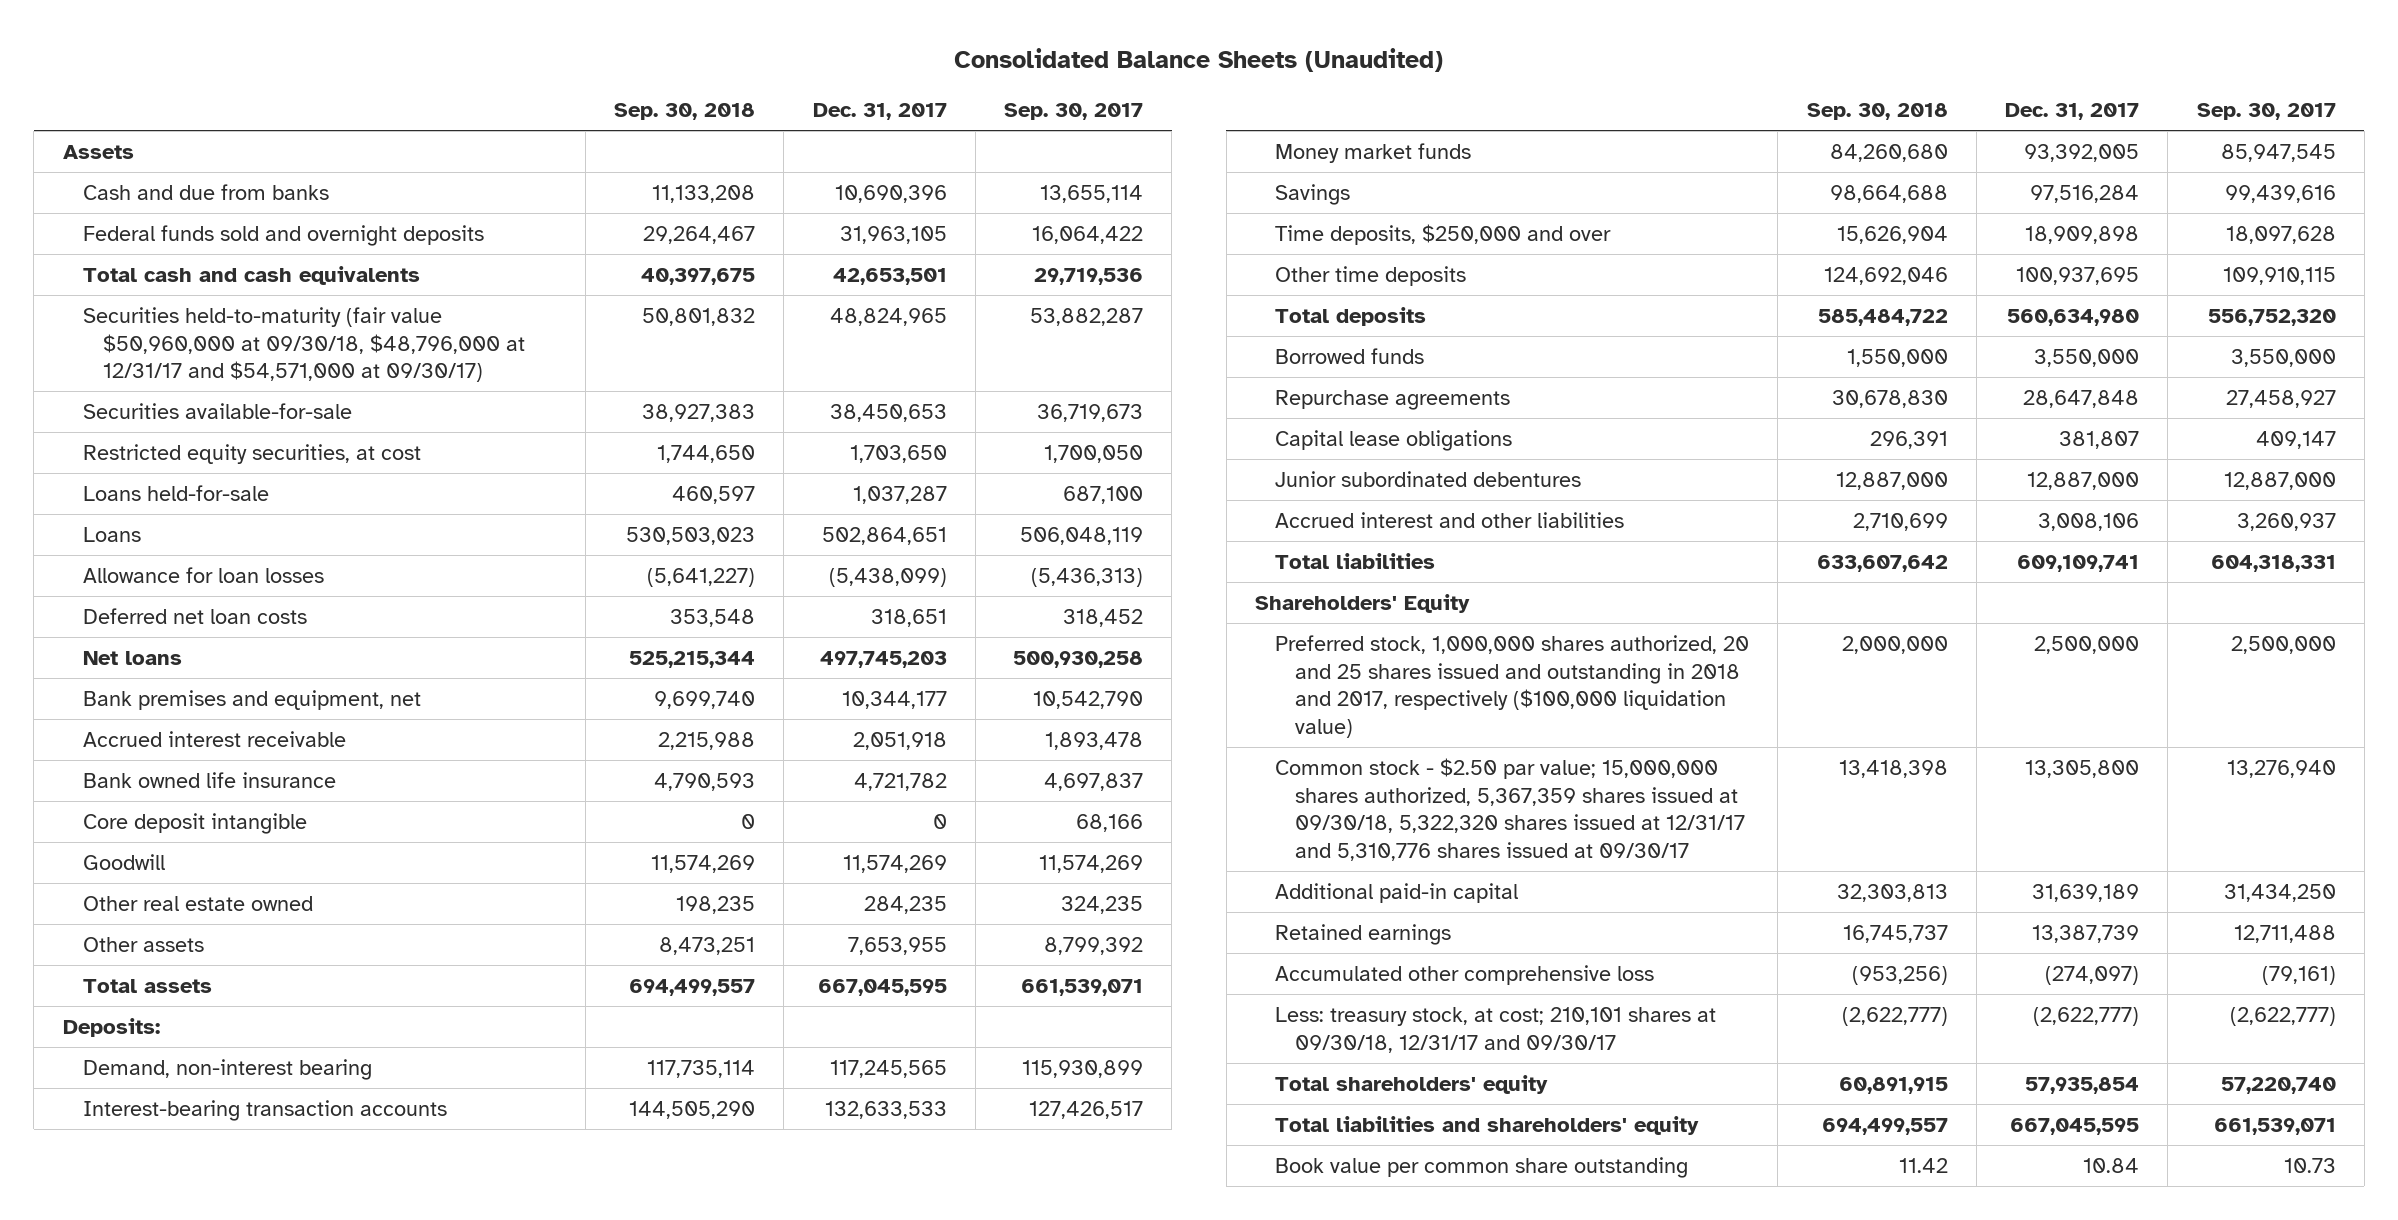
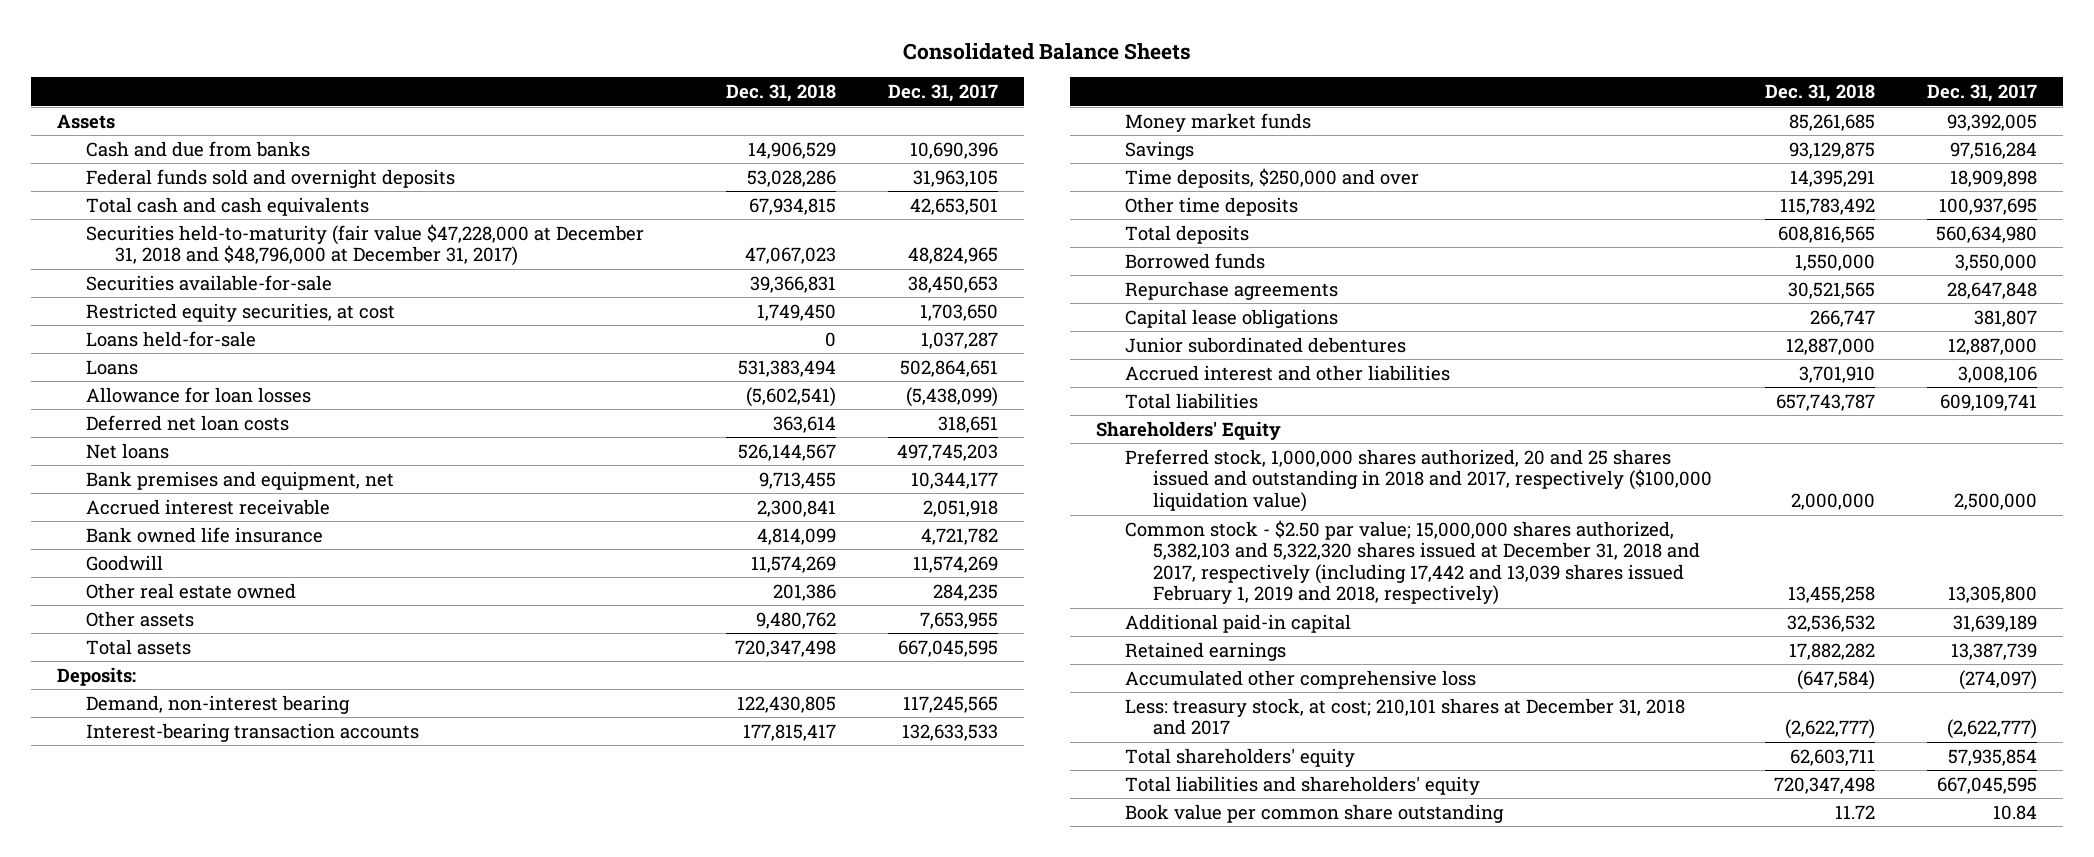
- Consolidated Balance Sheets (Unaudited)
+ Consolidated Balance Sheets
- | Sep. 30, 2018 | Dec. 31, 2017 | Sep. 30, 2017
+ | Dec. 31, 2018 | Dec. 31, 2017
- Securities held-to-maturity (fair value $50,960,000 at 09/30/18, $48,796,000 at 12/31/17 and $54,571,000 at 09/30/17) | 50,801,832 | 48,824,965 | 53,882,287
+ Securities held-to-maturity (fair value $47,228,000 at December 31, 2018 and $48,796,000 at December 31, 2017) | 47,067,023 | 48,824,965
- Core deposit intangible | 0 | 0 | 68,166
- Common stock - $2.50 par value; 15,000,000 shares authorized, 5,367,359 shares issued at 09/30/18, 5,322,320 shares issued at 12/31/17 and 5,310,776 shares issued at 09/30/17 | 13,418,398 | 13,305,800 | 13,276,940
+ Common stock - $2.50 par value; 15,000,000 shares authorized, 5,382,103 and 5,322,320 shares issued at December 31, 2018 and 2017, respectively (including 17,442 and 13,039 shares issued February 1, 2019 and 2018, respectively) | 13,455,258 | 13,305,800
- Less: treasury stock, at cost; 210,101 shares at 09/30/18, 12/31/17 and 09/30/17 | (2,622,777) | (2,622,777) | (2,622,777)
+ Less: treasury stock, at cost; 210,101 shares at December 31, 2018 and 2017 | (2,622,777) | (2,622,777)

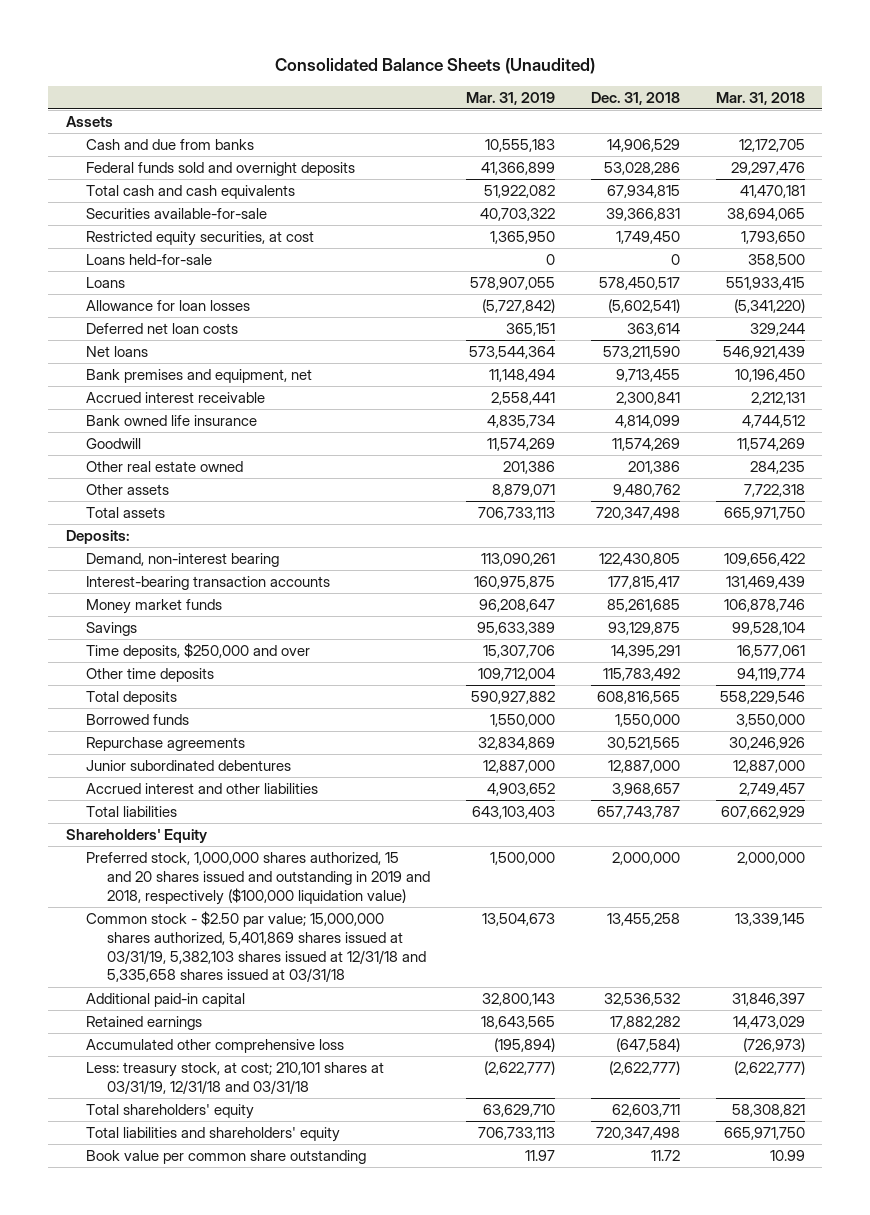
- Consolidated Balance Sheets
+ Consolidated Balance Sheets (Unaudited)
- | Dec. 31, 2018 | Dec. 31, 2017
+ | Mar. 31, 2019 | Dec. 31, 2018 | Mar. 31, 2018
- Securities held-to-maturity (fair value $47,228,000 at December 31, 2018 and $48,796,000 at December 31, 2017) | 47,067,023 | 48,824,965
- Loans | 531,383,494 | 502,864,651
+ Loans | 578,907,055 | 578,450,517 | 551,933,415
- Net loans | 526,144,567 | 497,745,203
+ Net loans | 573,544,364 | 573,211,590 | 546,921,439
- Capital lease obligations | 266,747 | 381,807
- Accrued interest and other liabilities | 3,701,910 | 3,008,106
+ Accrued interest and other liabilities | 4,903,652 | 3,968,657 | 2,749,457
- Preferred stock, 1,000,000 shares authorized, 20 and 25 shares issued and outstanding in 2018 and 2017, respectively ($100,000 liquidation value) | 2,000,000 | 2,500,000
- Common stock - $2.50 par value; 15,000,000 shares authorized, 5,382,103 and 5,322,320 shares issued at December 31, 2018 and 2017, respectively (including 17,442 and 13,039 shares issued February 1, 2019 and 2018, respectively) | 13,455,258 | 13,305,800
+ Preferred stock, 1,000,000 shares authorized, 15 and 20 shares issued and outstanding in 2019 and 2018, respectively ($100,000 liquidation value) | 1,500,000 | 2,000,000 | 2,000,000
+ Common stock - $2.50 par value; 15,000,000 shares authorized, 5,401,869 shares issued at 03/31/19, 5,382,103 shares issued at 12/31/18 and 5,335,658 shares issued at 03/31/18 | 13,504,673 | 13,455,258 | 13,339,145
- Less: treasury stock, at cost; 210,101 shares at December 31, 2018 and 2017 | (2,622,777) | (2,622,777)
+ Less: treasury stock, at cost; 210,101 shares at 03/31/19, 12/31/18 and 03/31/18 | (2,622,777) | (2,622,777) | (2,622,777)

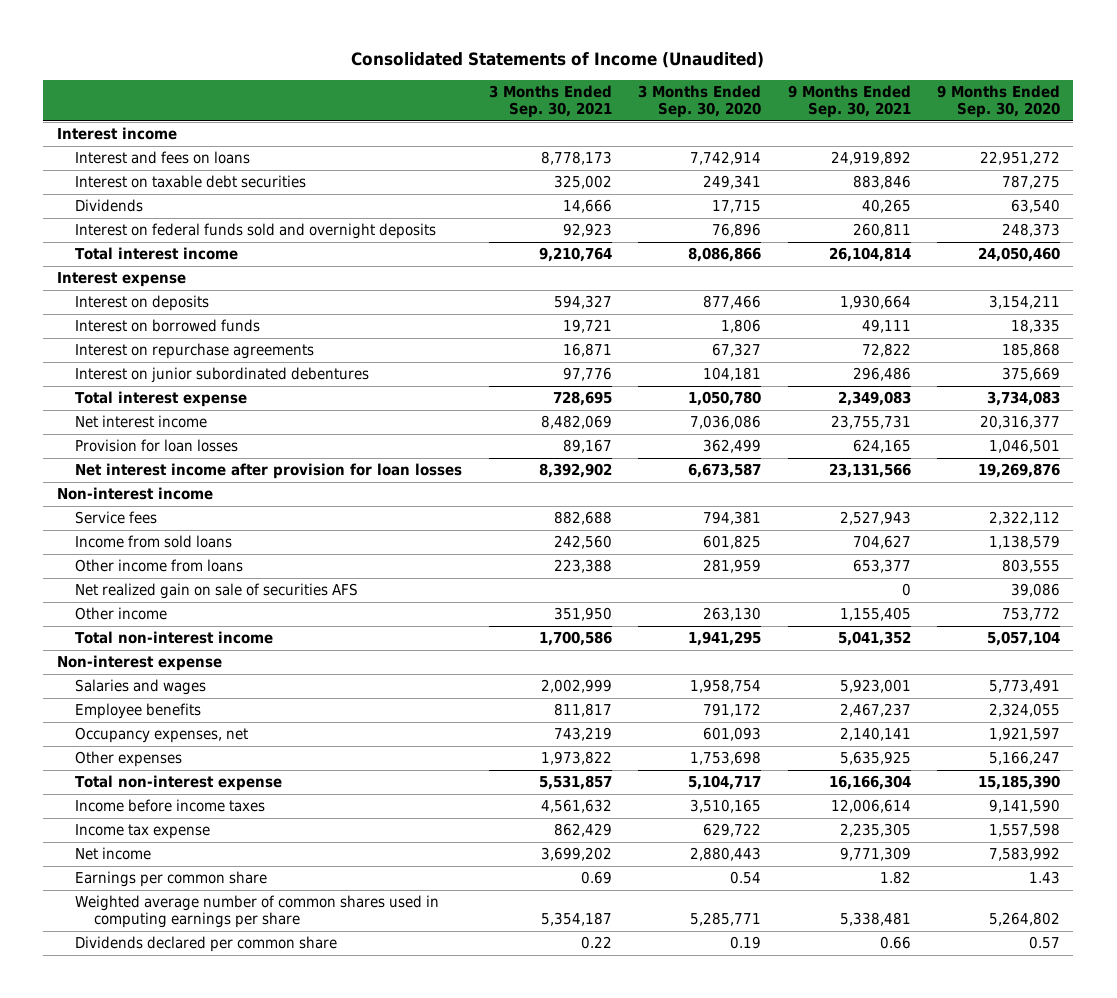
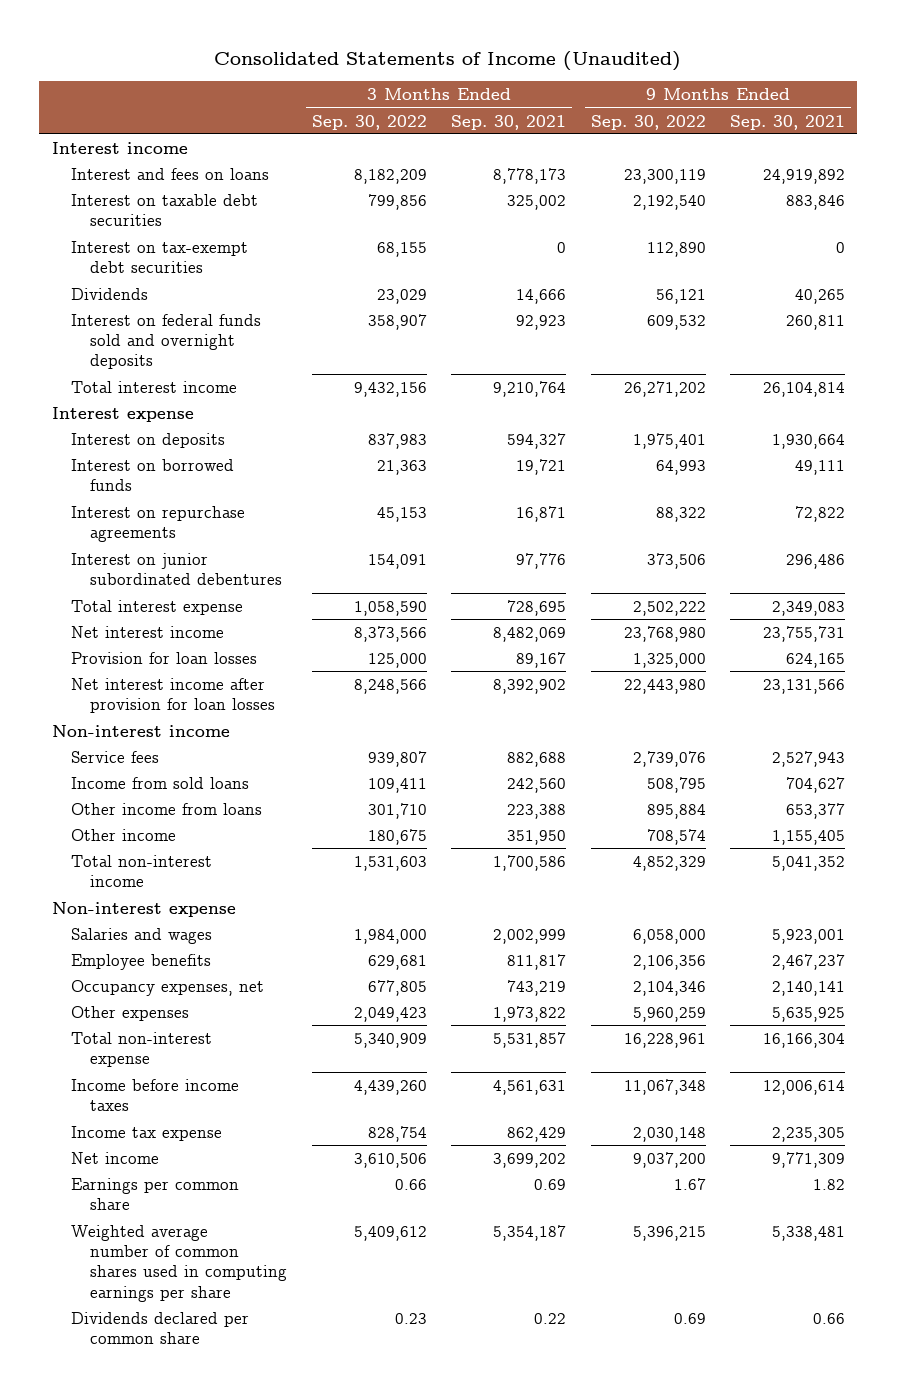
- | 3 Months Ended Sep. 30, 2021 | 3 Months Ended Sep. 30, 2020 | 9 Months Ended Sep. 30, 2021 | 9 Months Ended Sep. 30, 2020
+ | 3 Months Ended Sep. 30, 2022 | 3 Months Ended Sep. 30, 2021 | 9 Months Ended Sep. 30, 2022 | 9 Months Ended Sep. 30, 2021
+ Interest on tax-exempt debt securities | 68,155 | 0 | 112,890 | 0
- Net realized gain on sale of securities AFS | | | 0 | 39,086
- Income before income taxes | 4,561,632 | 3,510,165 | 12,006,614 | 9,141,590
+ Income before income taxes | 4,439,260 | 4,561,631 | 11,067,348 | 12,006,614

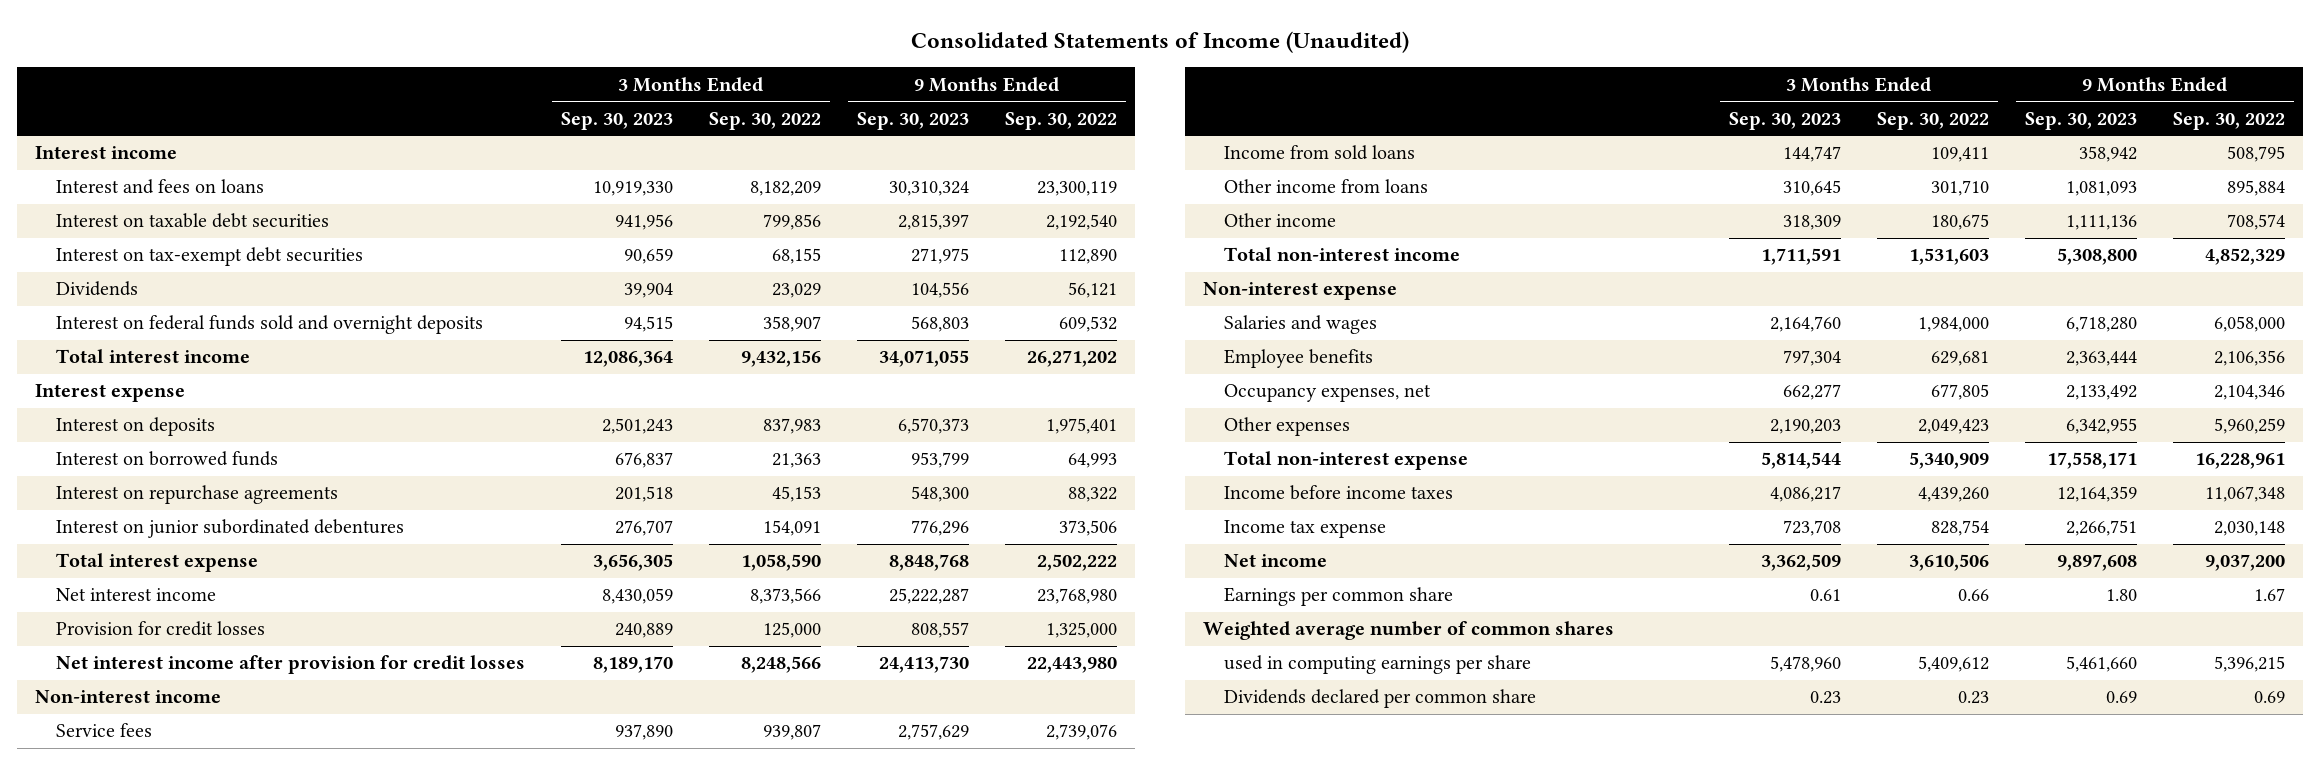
- | 3 Months Ended Sep. 30, 2022 | 3 Months Ended Sep. 30, 2021 | 9 Months Ended Sep. 30, 2022 | 9 Months Ended Sep. 30, 2021
+ | 3 Months Ended Sep. 30, 2023 | 3 Months Ended Sep. 30, 2022 | 9 Months Ended Sep. 30, 2023 | 9 Months Ended Sep. 30, 2022
- Provision for loan losses | 125,000 | 89,167 | 1,325,000 | 624,165
- Net interest income after provision for loan losses | 8,248,566 | 8,392,902 | 22,443,980 | 23,131,566
+ Provision for credit losses | 240,889 | 125,000 | 808,557 | 1,325,000
+ Net interest income after provision for credit losses | 8,189,170 | 8,248,566 | 24,413,730 | 22,443,980
- Weighted average number of common shares used in computing earnings per share | 5,409,612 | 5,354,187 | 5,396,215 | 5,338,481
+ Weighted average number of common shares
+ used in computing earnings per share | 5,478,960 | 5,409,612 | 5,461,660 | 5,396,215

